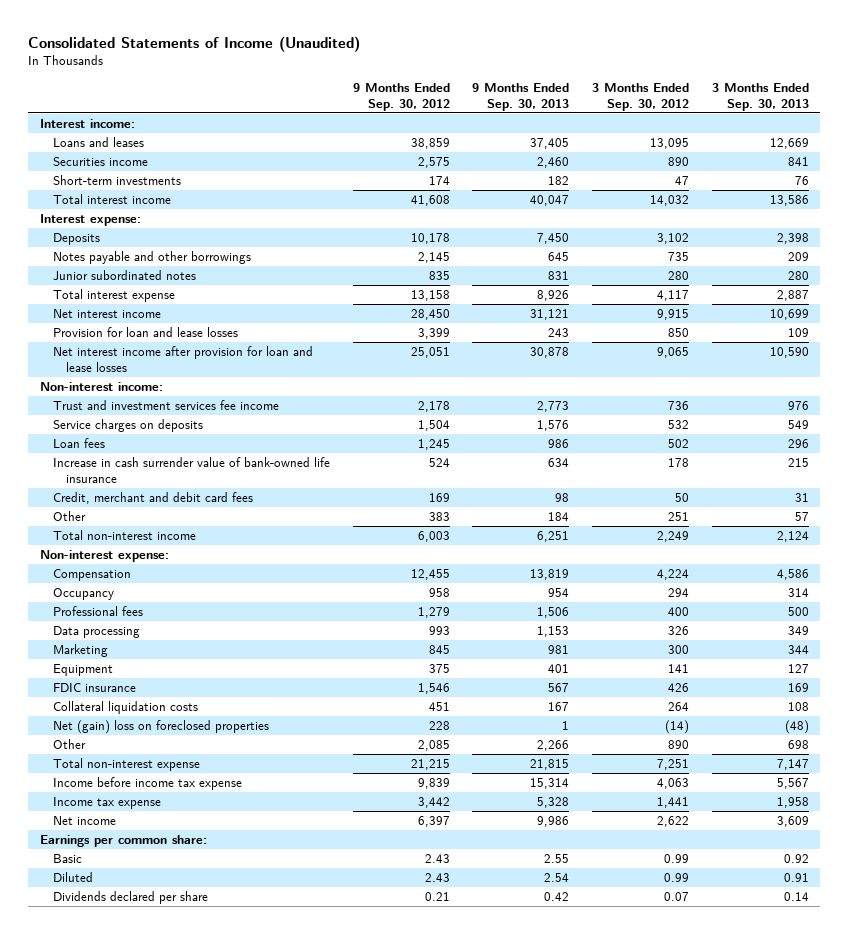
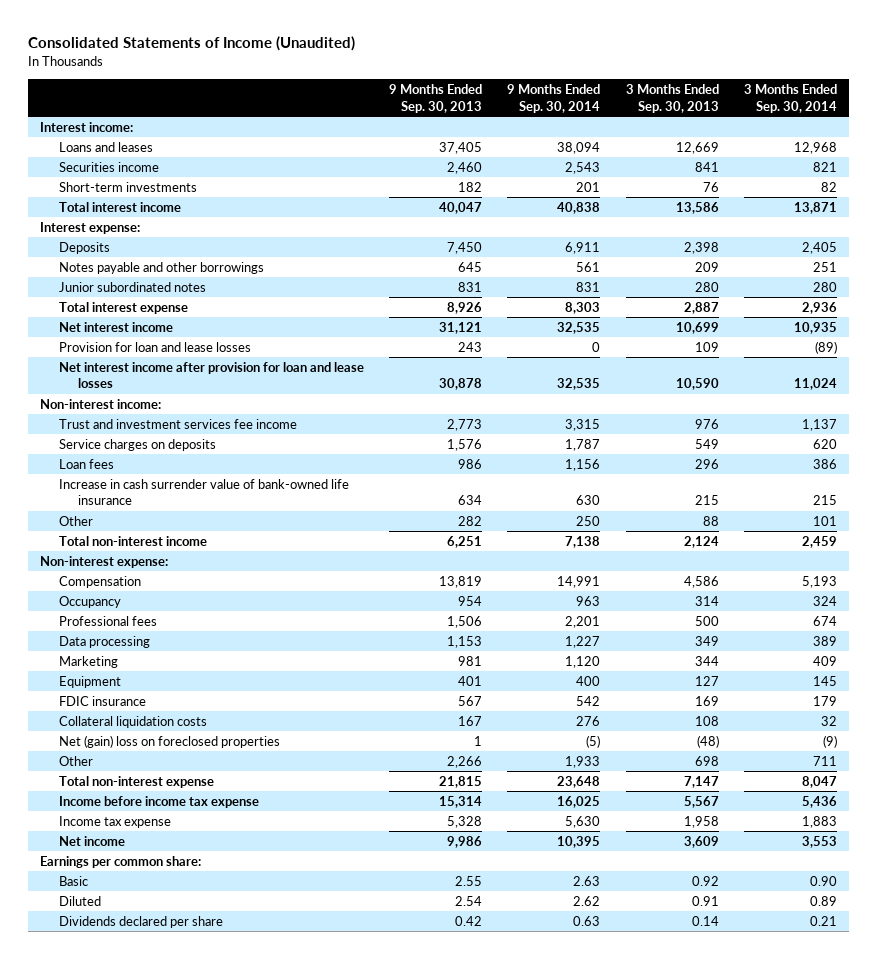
- | 9 Months Ended Sep. 30, 2012 | 9 Months Ended Sep. 30, 2013 | 3 Months Ended Sep. 30, 2012 | 3 Months Ended Sep. 30, 2013
+ | 9 Months Ended Sep. 30, 2013 | 9 Months Ended Sep. 30, 2014 | 3 Months Ended Sep. 30, 2013 | 3 Months Ended Sep. 30, 2014
- Credit, merchant and debit card fees | 169 | 98 | 50 | 31
- Other | 383 | 184 | 251 | 57
+ Other | 282 | 250 | 88 | 101

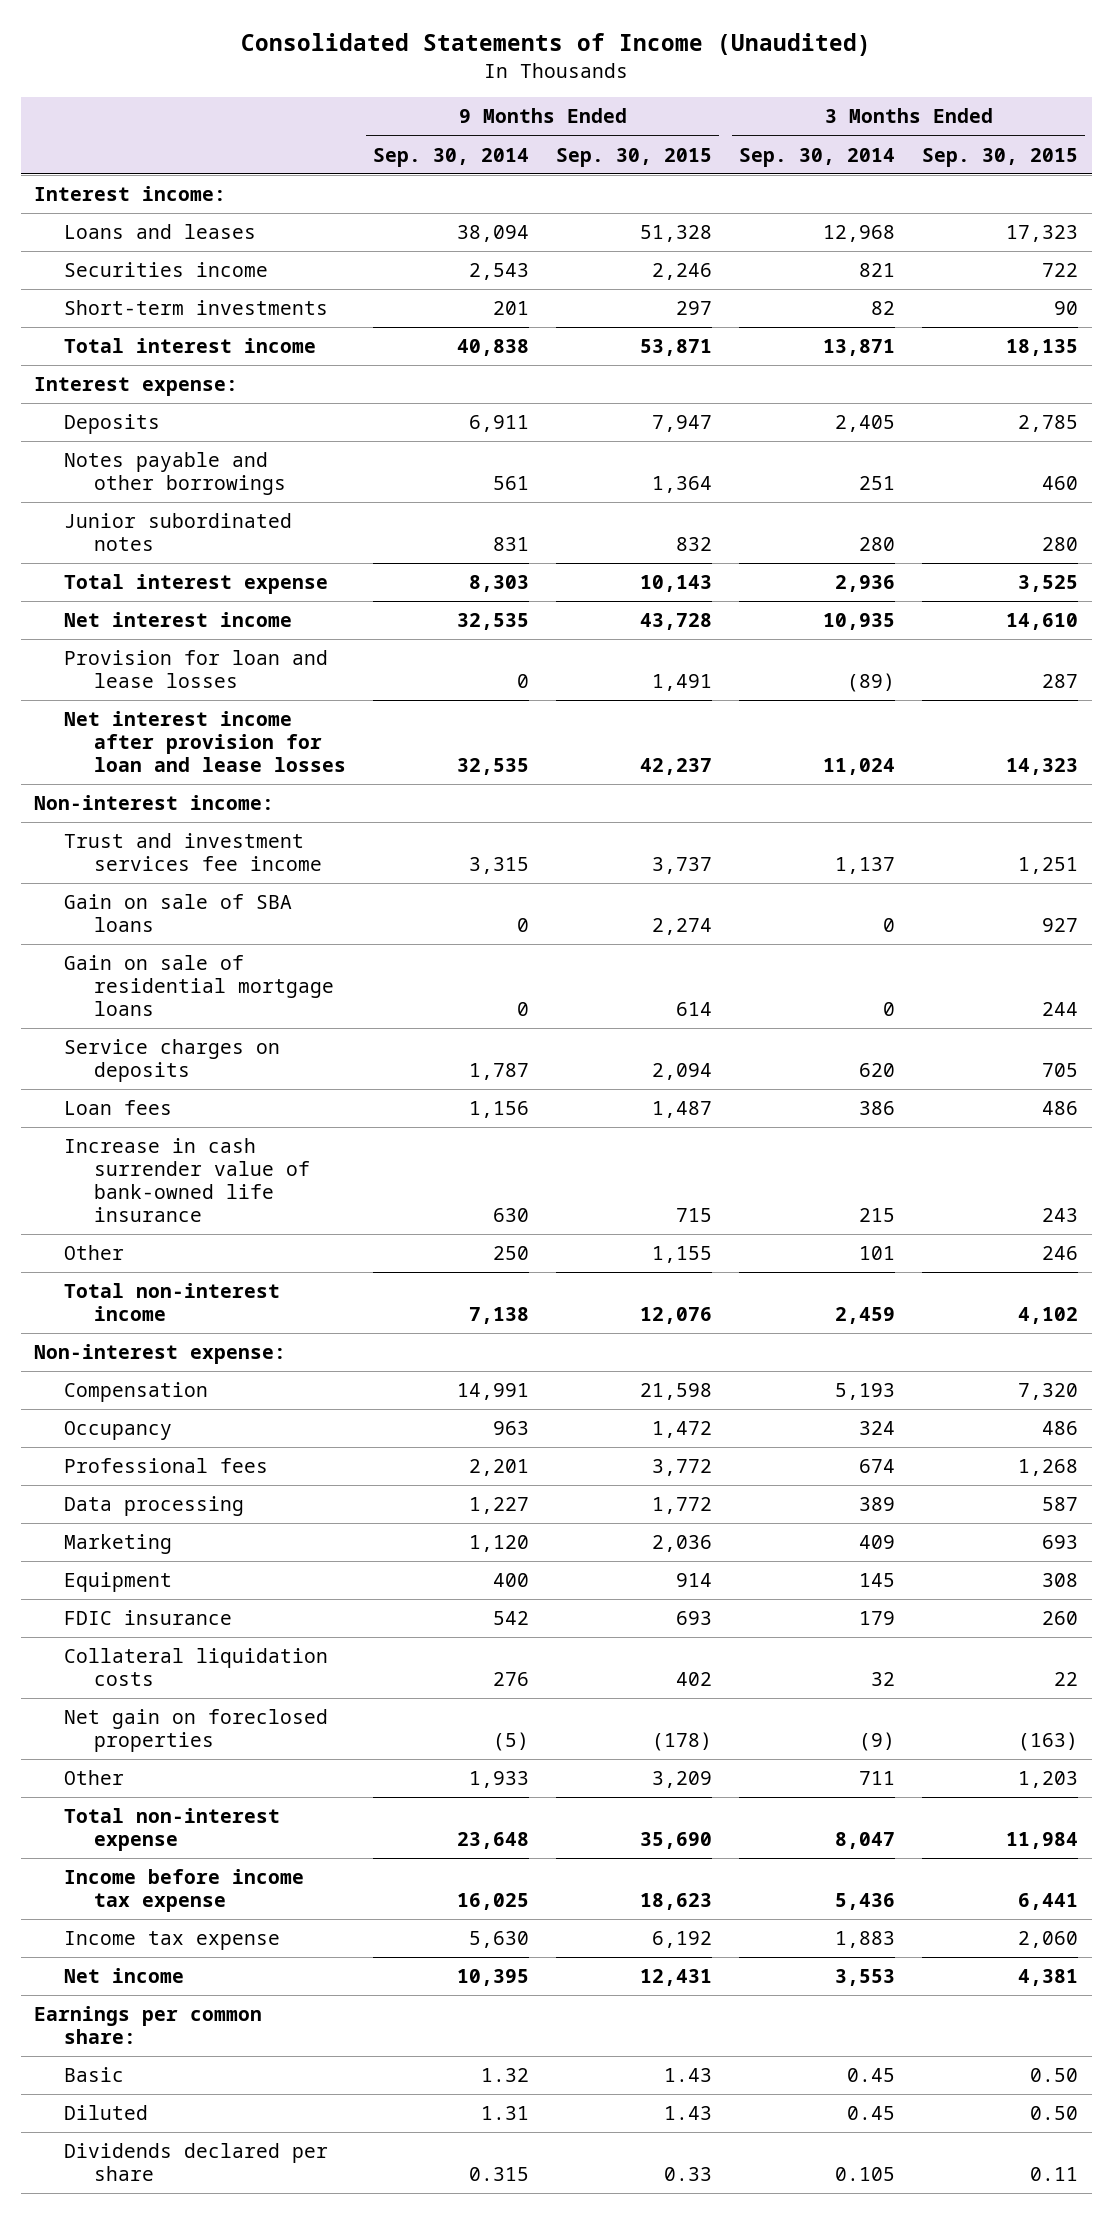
- | 9 Months Ended Sep. 30, 2013 | 9 Months Ended Sep. 30, 2014 | 3 Months Ended Sep. 30, 2013 | 3 Months Ended Sep. 30, 2014
+ | 9 Months Ended Sep. 30, 2014 | 9 Months Ended Sep. 30, 2015 | 3 Months Ended Sep. 30, 2014 | 3 Months Ended Sep. 30, 2015
+ Gain on sale of SBA loans | 0 | 2,274 | 0 | 927
+ Gain on sale of residential mortgage loans | 0 | 614 | 0 | 244
- Net (gain) loss on foreclosed properties | 1 | (5) | (48) | (9)
+ Net gain on foreclosed properties | (5) | (178) | (9) | (163)
- Basic | 2.55 | 2.63 | 0.92 | 0.90
- Diluted | 2.54 | 2.62 | 0.91 | 0.89
- Dividends declared per share | 0.42 | 0.63 | 0.14 | 0.21
+ Basic | 1.32 | 1.43 | 0.45 | 0.50
+ Diluted | 1.31 | 1.43 | 0.45 | 0.50
+ Dividends declared per share | 0.315 | 0.33 | 0.105 | 0.11

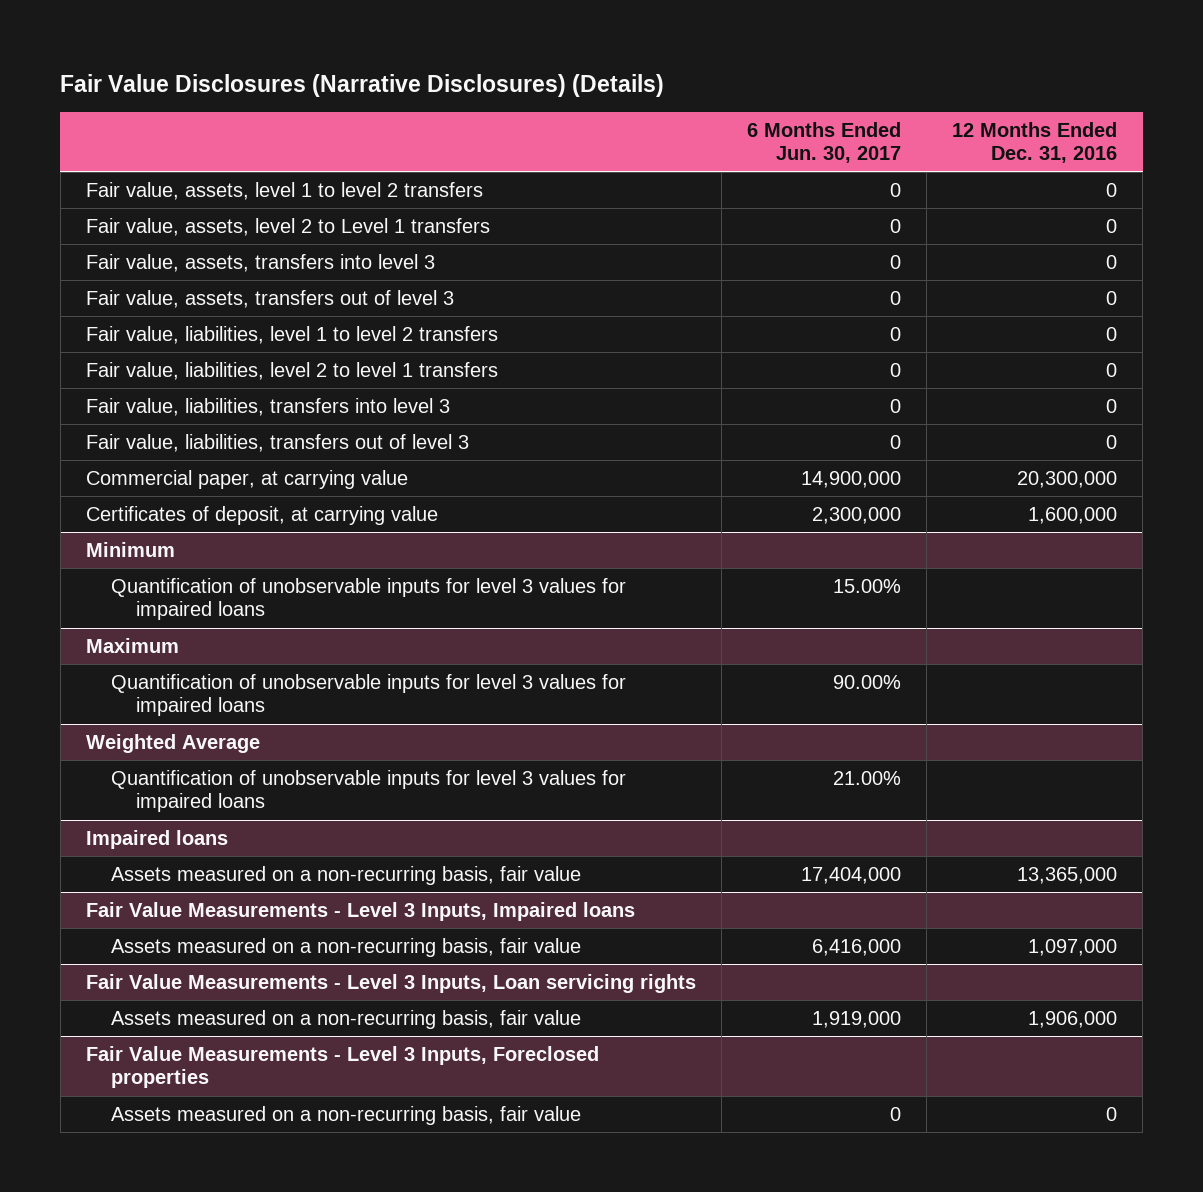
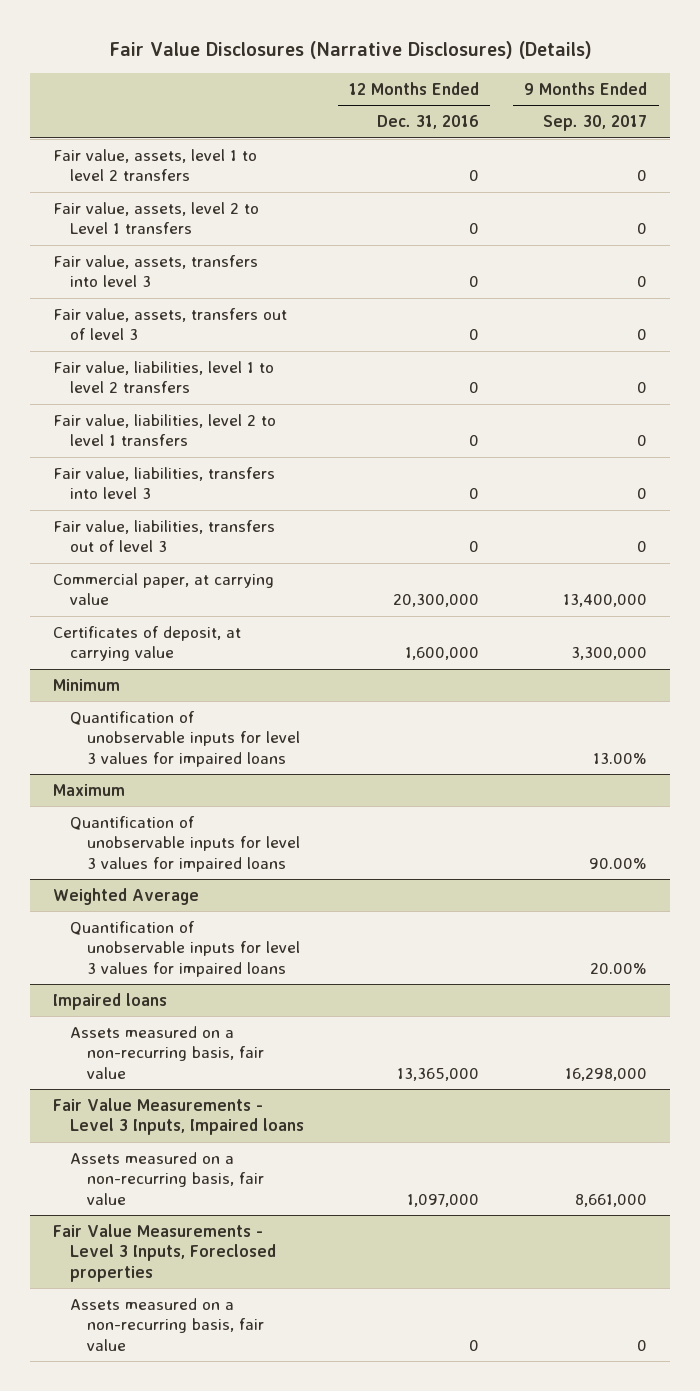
- | 6 Months Ended Jun. 30, 2017 | 12 Months Ended Dec. 31, 2016
+ | 12 Months Ended Dec. 31, 2016 | 9 Months Ended Sep. 30, 2017
- Fair Value Measurements - Level 3 Inputs, Loan servicing rights
- Assets measured on a non-recurring basis, fair value | 1,919,000 | 1,906,000

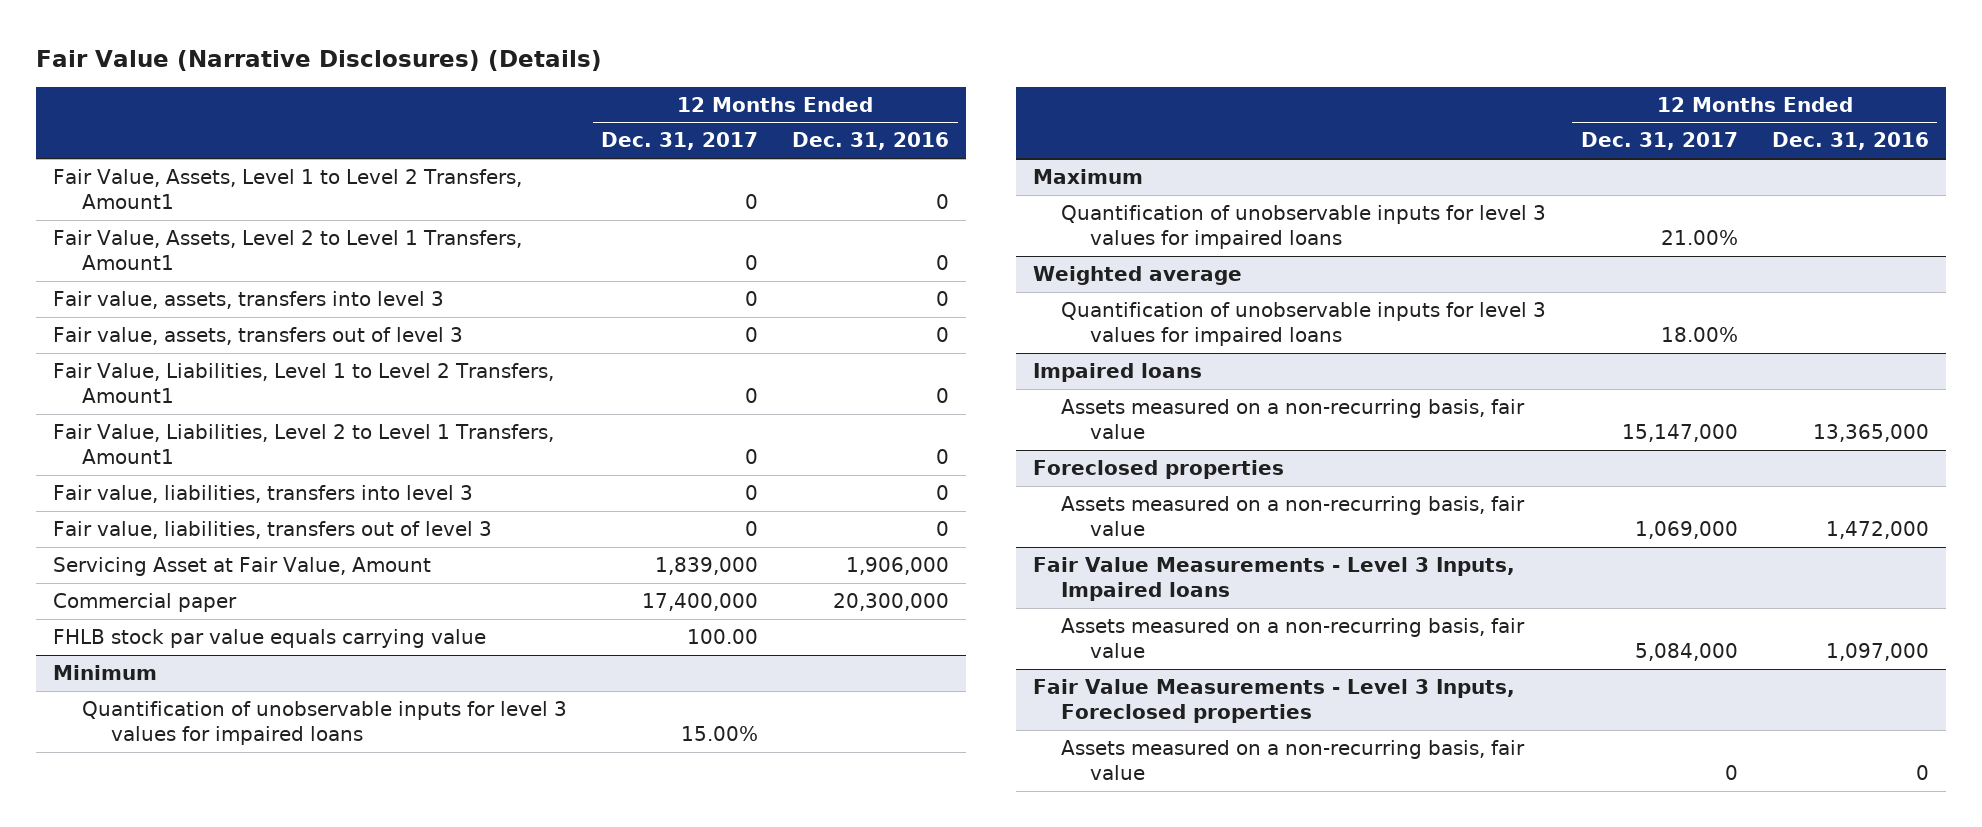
- Fair Value Disclosures (Narrative Disclosures) (Details)
+ Fair Value (Narrative Disclosures) (Details)
- | 12 Months Ended Dec. 31, 2016 | 9 Months Ended Sep. 30, 2017
+ | 12 Months Ended Dec. 31, 2017 | 12 Months Ended Dec. 31, 2016
- Fair value, assets, level 1 to level 2 transfers | 0 | 0
- Fair value, assets, level 2 to Level 1 transfers | 0 | 0
+ Fair Value, Assets, Level 1 to Level 2 Transfers, Amount1 | 0 | 0
+ Fair Value, Assets, Level 2 to Level 1 Transfers, Amount1 | 0 | 0
- Fair value, liabilities, level 1 to level 2 transfers | 0 | 0
- Fair value, liabilities, level 2 to level 1 transfers | 0 | 0
+ Fair Value, Liabilities, Level 1 to Level 2 Transfers, Amount1 | 0 | 0
+ Fair Value, Liabilities, Level 2 to Level 1 Transfers, Amount1 | 0 | 0
- Commercial paper, at carrying value | 20,300,000 | 13,400,000
- Certificates of deposit, at carrying value | 1,600,000 | 3,300,000
+ Servicing Asset at Fair Value, Amount | 1,839,000 | 1,906,000
+ Commercial paper | 17,400,000 | 20,300,000
+ FHLB stock par value equals carrying value | 100.00 |
- Weighted Average
+ Weighted average
+ Foreclosed properties
+ Assets measured on a non-recurring basis, fair value | 1,069,000 | 1,472,000

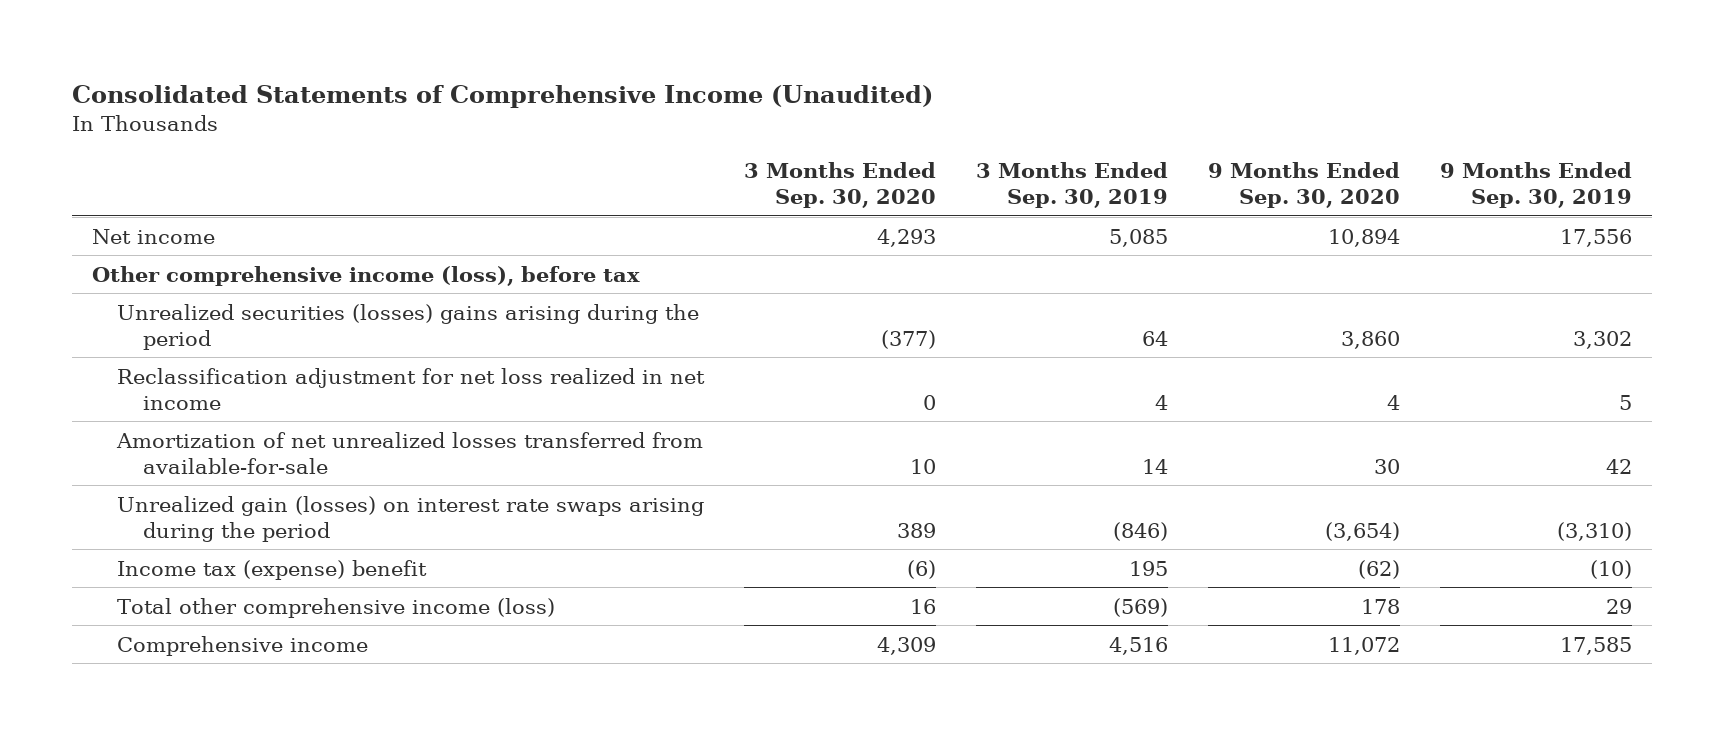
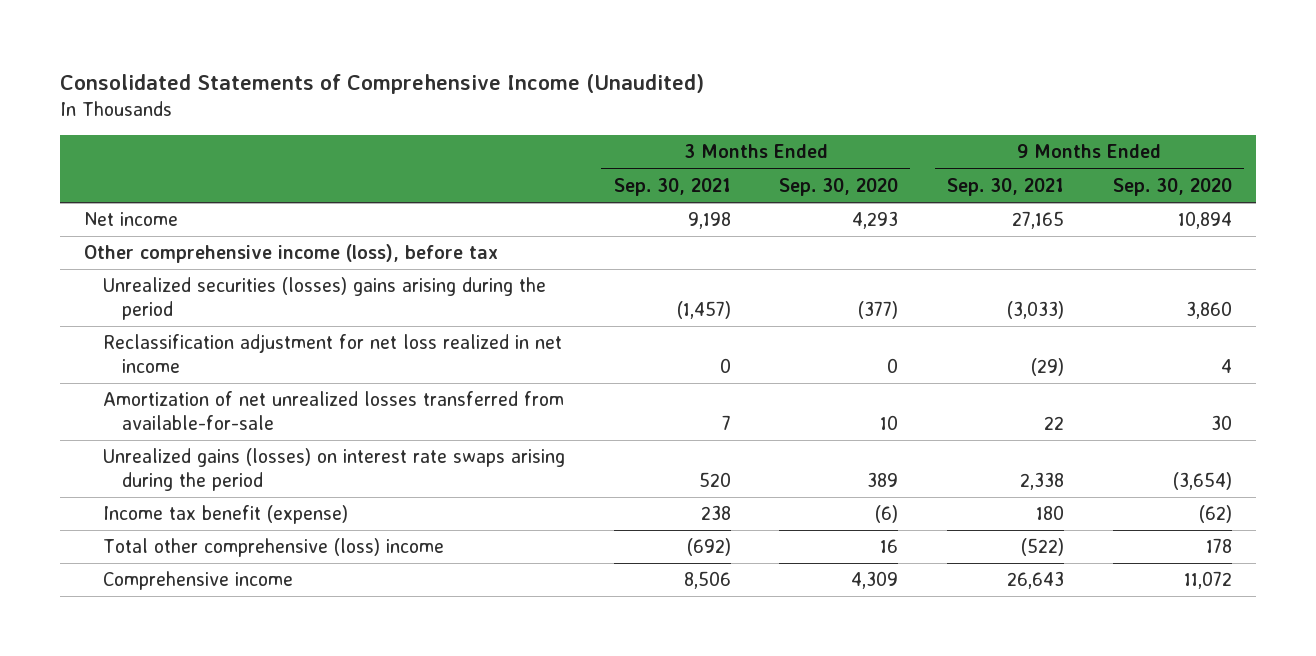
- | 3 Months Ended Sep. 30, 2020 | 3 Months Ended Sep. 30, 2019 | 9 Months Ended Sep. 30, 2020 | 9 Months Ended Sep. 30, 2019
+ | 3 Months Ended Sep. 30, 2021 | 3 Months Ended Sep. 30, 2020 | 9 Months Ended Sep. 30, 2021 | 9 Months Ended Sep. 30, 2020
- Unrealized gain (losses) on interest rate swaps arising during the period | 389 | (846) | (3,654) | (3,310)
- Income tax (expense) benefit | (6) | 195 | (62) | (10)
- Total other comprehensive income (loss) | 16 | (569) | 178 | 29
+ Unrealized gains (losses) on interest rate swaps arising during the period | 520 | 389 | 2,338 | (3,654)
+ Income tax benefit (expense) | 238 | (6) | 180 | (62)
+ Total other comprehensive (loss) income | (692) | 16 | (522) | 178

